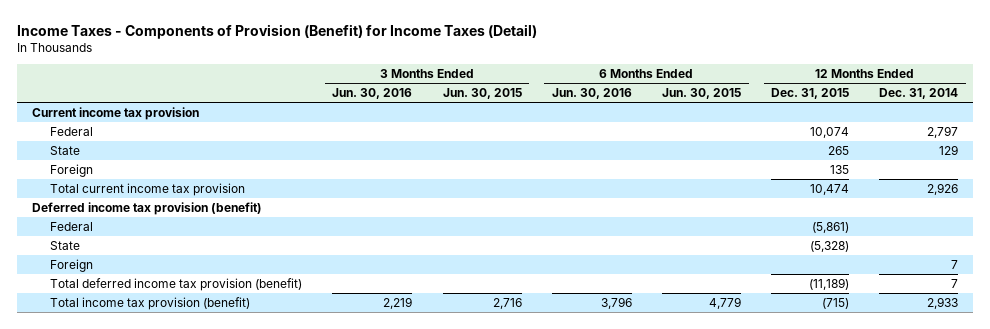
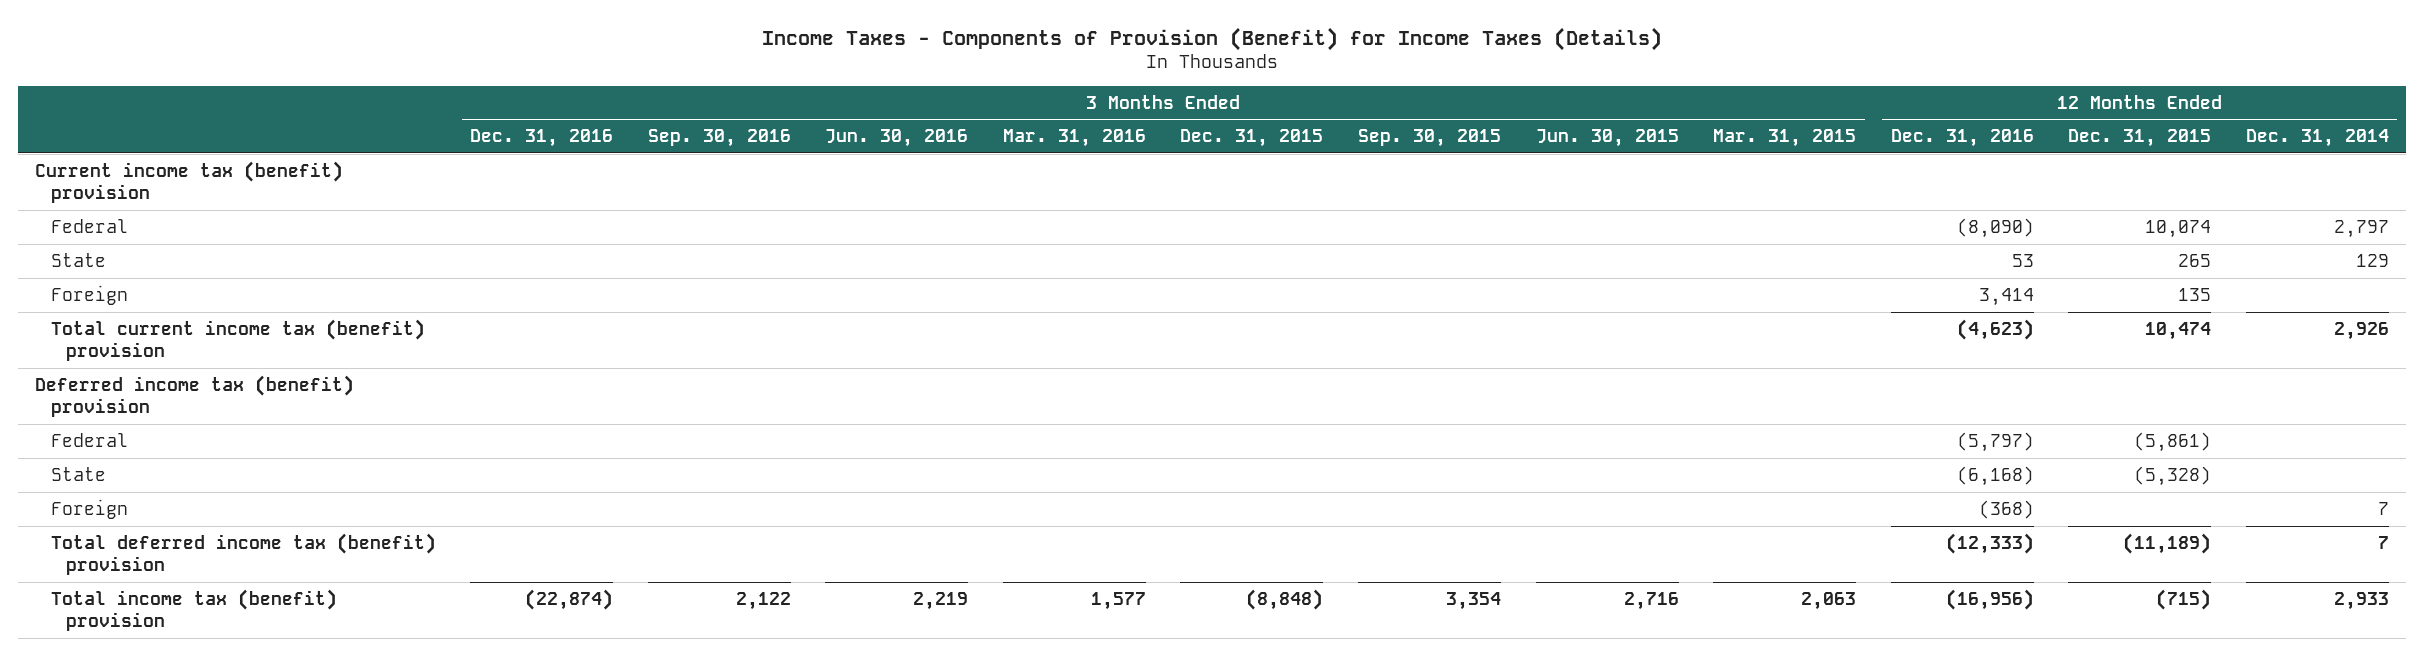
- Income Taxes - Components of Provision (Benefit) for Income Taxes (Detail)
+ Income Taxes - Components of Provision (Benefit) for Income Taxes (Details)
- | 3 Months Ended Jun. 30, 2016 | 3 Months Ended Jun. 30, 2015 | 6 Months Ended Jun. 30, 2016 | 6 Months Ended Jun. 30, 2015 | 12 Months Ended Dec. 31, 2015 | 12 Months Ended Dec. 31, 2014
+ | 3 Months Ended Dec. 31, 2016 | 3 Months Ended Sep. 30, 2016 | 3 Months Ended Jun. 30, 2016 | 3 Months Ended Mar. 31, 2016 | 3 Months Ended Dec. 31, 2015 | 3 Months Ended Sep. 30, 2015 | 3 Months Ended Jun. 30, 2015 | 3 Months Ended Mar. 31, 2015 | 12 Months Ended Dec. 31, 2016 | 12 Months Ended Dec. 31, 2015 | 12 Months Ended Dec. 31, 2014
- Current income tax provision
+ Current income tax (benefit) provision
- Total current income tax provision | | | | | 10,474 | 2,926
- Deferred income tax provision (benefit)
+ Total current income tax (benefit) provision | | | | | | | | | (4,623) | 10,474 | 2,926
+ Deferred income tax (benefit) provision
- Total deferred income tax provision (benefit) | | | | | (11,189) | 7
- Total income tax provision (benefit) | 2,219 | 2,716 | 3,796 | 4,779 | (715) | 2,933
+ Total deferred income tax (benefit) provision | | | | | | | | | (12,333) | (11,189) | 7
+ Total income tax (benefit) provision | (22,874) | 2,122 | 2,219 | 1,577 | (8,848) | 3,354 | 2,716 | 2,063 | (16,956) | (715) | 2,933

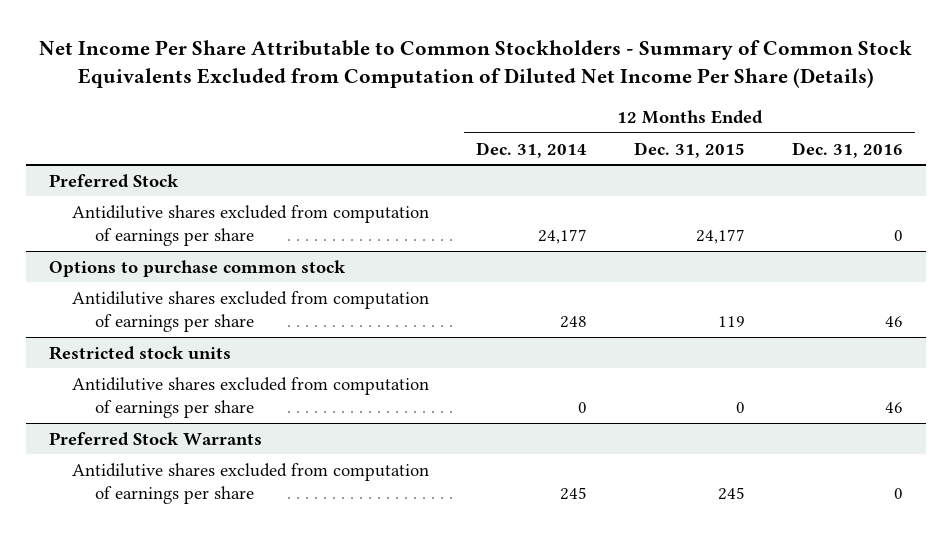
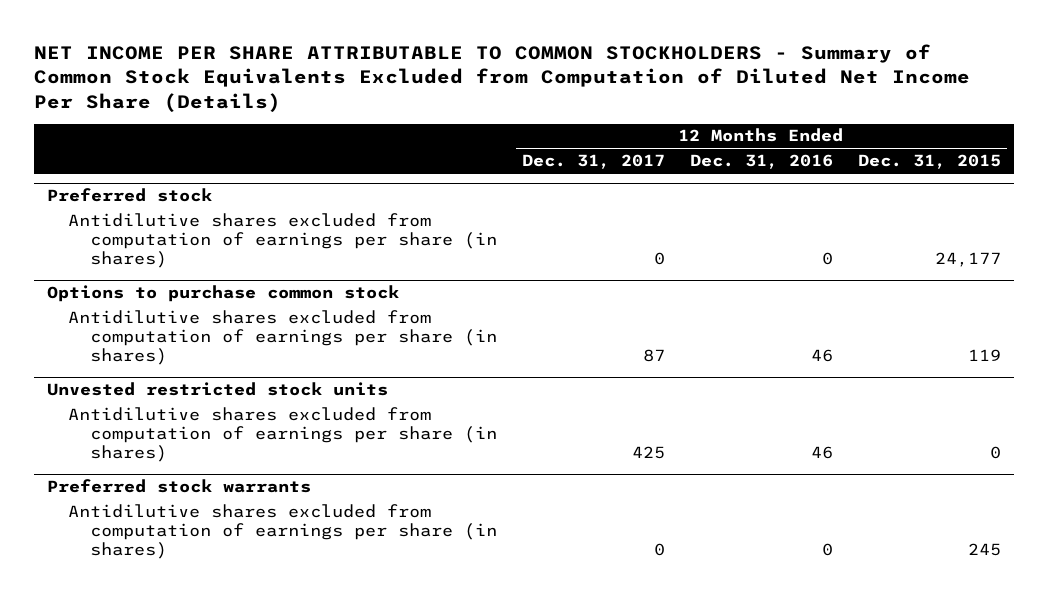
- Net Income Per Share Attributable to Common Stockholders - Summary of Common Stock Equivalents Excluded from Computation of Diluted Net Income Per Share (Details)
+ NET INCOME PER SHARE ATTRIBUTABLE TO COMMON STOCKHOLDERS - Summary of Common Stock Equivalents Excluded from Computation of Diluted Net Income Per Share (Details)
- | 12 Months Ended Dec. 31, 2014 | 12 Months Ended Dec. 31, 2015 | 12 Months Ended Dec. 31, 2016
+ | 12 Months Ended Dec. 31, 2017 | 12 Months Ended Dec. 31, 2016 | 12 Months Ended Dec. 31, 2015
- Preferred Stock
- Antidilutive shares excluded from computation of earnings per share | 24,177 | 24,177 | 0
+ Preferred stock
+ Antidilutive shares excluded from computation of earnings per share (in shares) | 0 | 0 | 24,177
@ Options to purchase common stock
- Antidilutive shares excluded from computation of earnings per share | 248 | 119 | 46
- Restricted stock units
- Antidilutive shares excluded from computation of earnings per share | 0 | 0 | 46
- Preferred Stock Warrants
- Antidilutive shares excluded from computation of earnings per share | 245 | 245 | 0
@ Options to purchase common stock
+ Antidilutive shares excluded from computation of earnings per share (in shares) | 87 | 46 | 119
+ Unvested restricted stock units
+ Antidilutive shares excluded from computation of earnings per share (in shares) | 425 | 46 | 0
+ Preferred stock warrants
+ Antidilutive shares excluded from computation of earnings per share (in shares) | 0 | 0 | 245

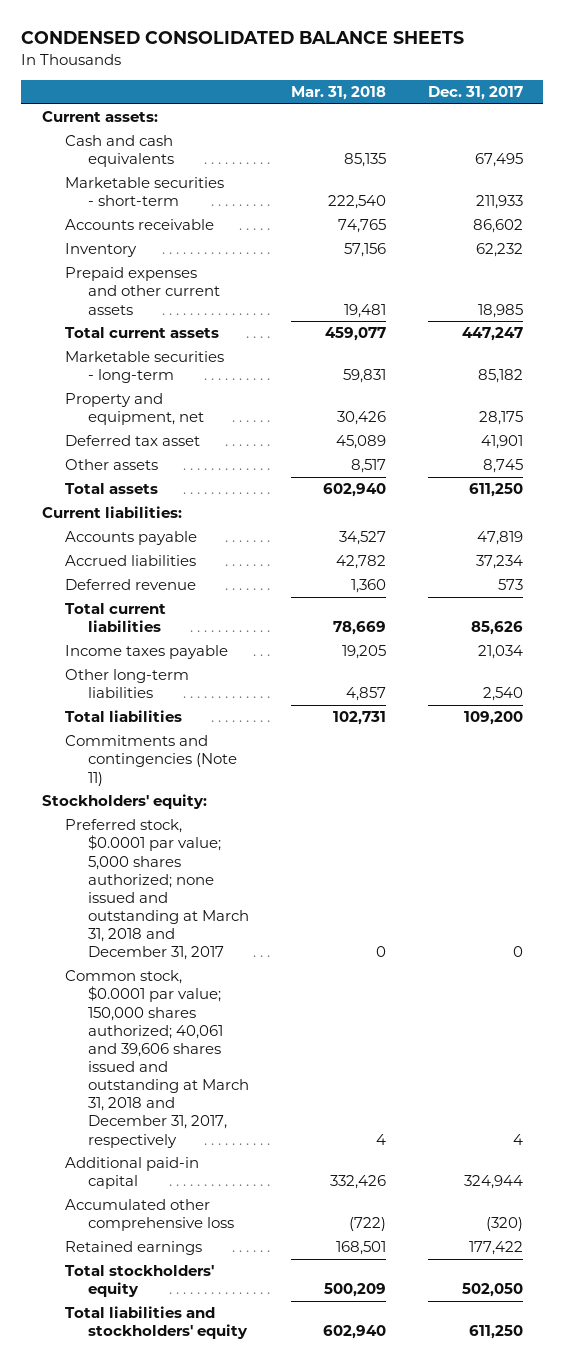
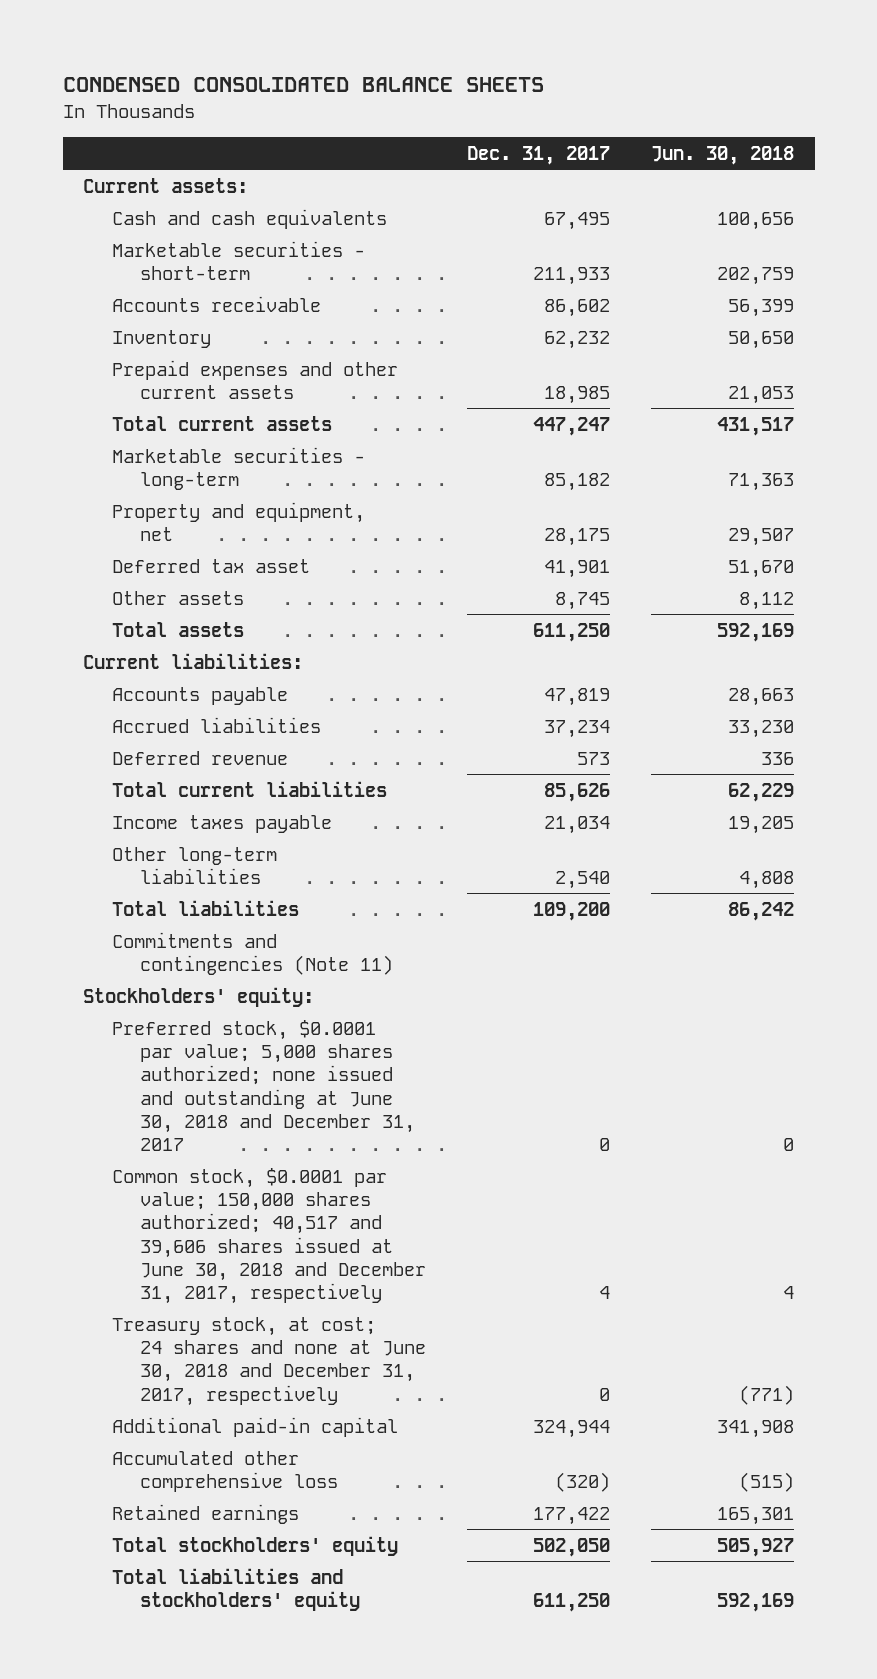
- | Mar. 31, 2018 | Dec. 31, 2017
+ | Dec. 31, 2017 | Jun. 30, 2018
- Preferred stock, $0.0001 par value; 5,000 shares authorized; none issued and outstanding at March 31, 2018 and December 31, 2017 | 0 | 0
- Common stock, $0.0001 par value; 150,000 shares authorized; 40,061 and 39,606 shares issued and outstanding at March 31, 2018 and December 31, 2017, respectively | 4 | 4
+ Preferred stock, $0.0001 par value; 5,000 shares authorized; none issued and outstanding at June 30, 2018 and December 31, 2017 | 0 | 0
+ Common stock, $0.0001 par value; 150,000 shares authorized; 40,517 and 39,606 shares issued at June 30, 2018 and December 31, 2017, respectively | 4 | 4
+ Treasury stock, at cost; 24 shares and none at June 30, 2018 and December 31, 2017, respectively | 0 | (771)

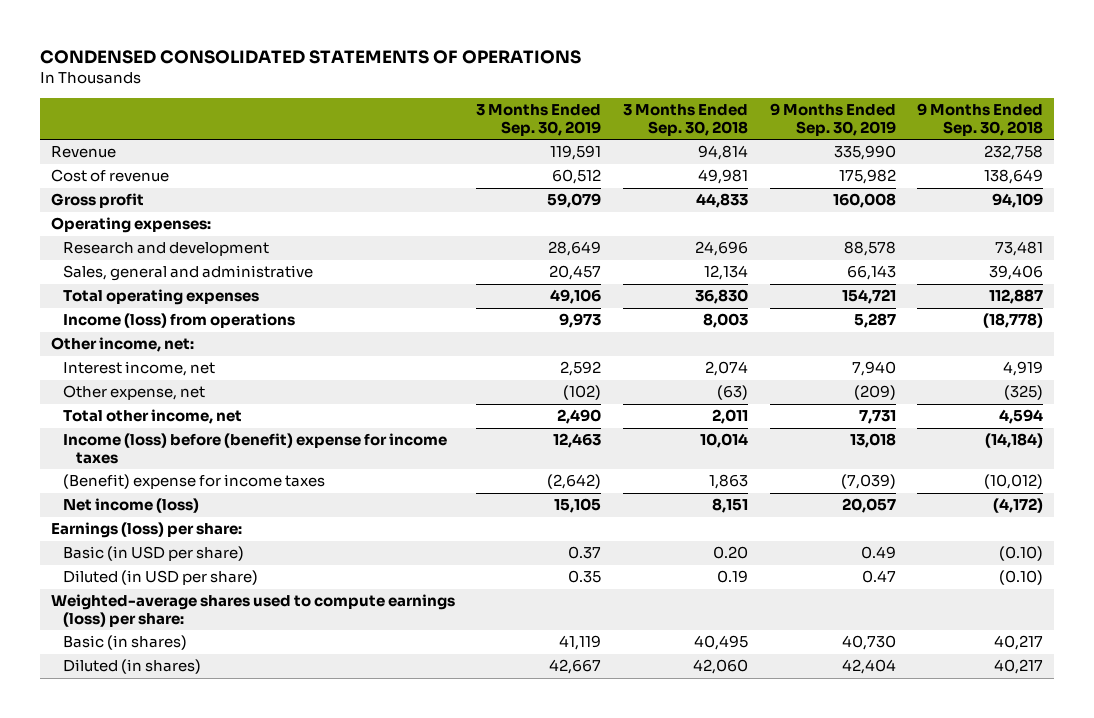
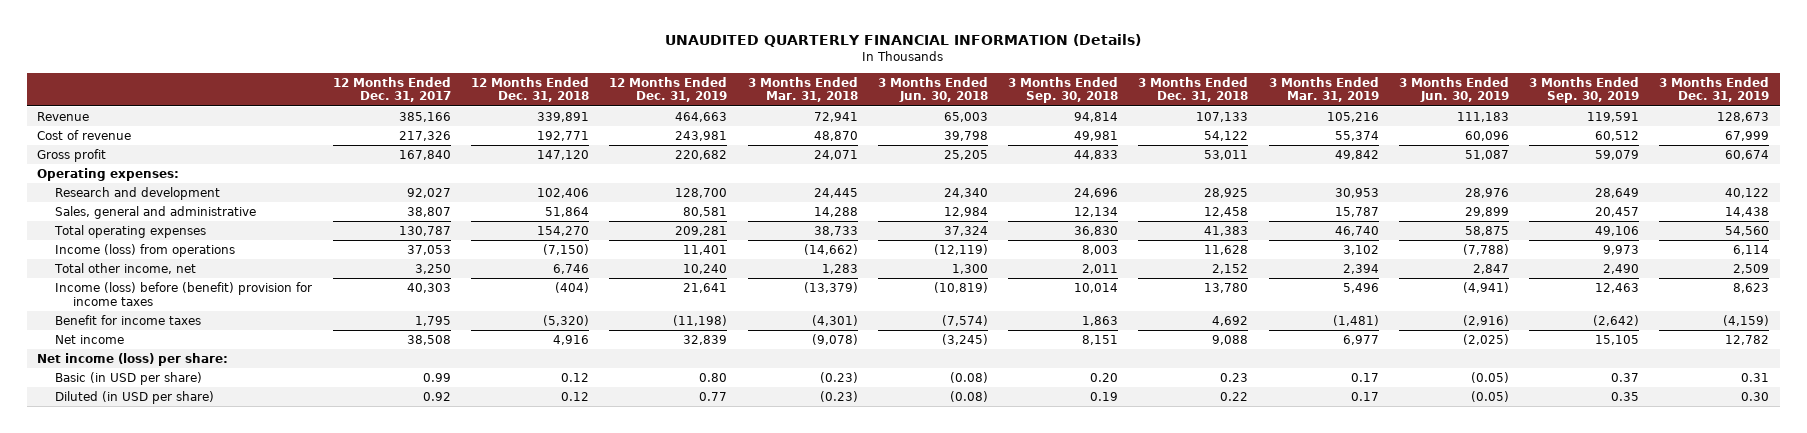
- CONDENSED CONSOLIDATED STATEMENTS OF OPERATIONS
+ UNAUDITED QUARTERLY FINANCIAL INFORMATION (Details)
- | 3 Months Ended Sep. 30, 2019 | 3 Months Ended Sep. 30, 2018 | 9 Months Ended Sep. 30, 2019 | 9 Months Ended Sep. 30, 2018
+ | 12 Months Ended Dec. 31, 2017 | 12 Months Ended Dec. 31, 2018 | 12 Months Ended Dec. 31, 2019 | 3 Months Ended Mar. 31, 2018 | 3 Months Ended Jun. 30, 2018 | 3 Months Ended Sep. 30, 2018 | 3 Months Ended Dec. 31, 2018 | 3 Months Ended Mar. 31, 2019 | 3 Months Ended Jun. 30, 2019 | 3 Months Ended Sep. 30, 2019 | 3 Months Ended Dec. 31, 2019
- Other income, net:
- Interest income, net | 2,592 | 2,074 | 7,940 | 4,919
- Other expense, net | (102) | (63) | (209) | (325)
- Income (loss) before (benefit) expense for income taxes | 12,463 | 10,014 | 13,018 | (14,184)
- (Benefit) expense for income taxes | (2,642) | 1,863 | (7,039) | (10,012)
- Net income (loss) | 15,105 | 8,151 | 20,057 | (4,172)
- Earnings (loss) per share:
+ Income (loss) before (benefit) provision for income taxes | 40,303 | (404) | 21,641 | (13,379) | (10,819) | 10,014 | 13,780 | 5,496 | (4,941) | 12,463 | 8,623
+ Benefit for income taxes | 1,795 | (5,320) | (11,198) | (4,301) | (7,574) | 1,863 | 4,692 | (1,481) | (2,916) | (2,642) | (4,159)
+ Net income | 38,508 | 4,916 | 32,839 | (9,078) | (3,245) | 8,151 | 9,088 | 6,977 | (2,025) | 15,105 | 12,782
+ Net income (loss) per share:
- Weighted-average shares used to compute earnings (loss) per share:
- Basic (in shares) | 41,119 | 40,495 | 40,730 | 40,217
- Diluted (in shares) | 42,667 | 42,060 | 42,404 | 40,217

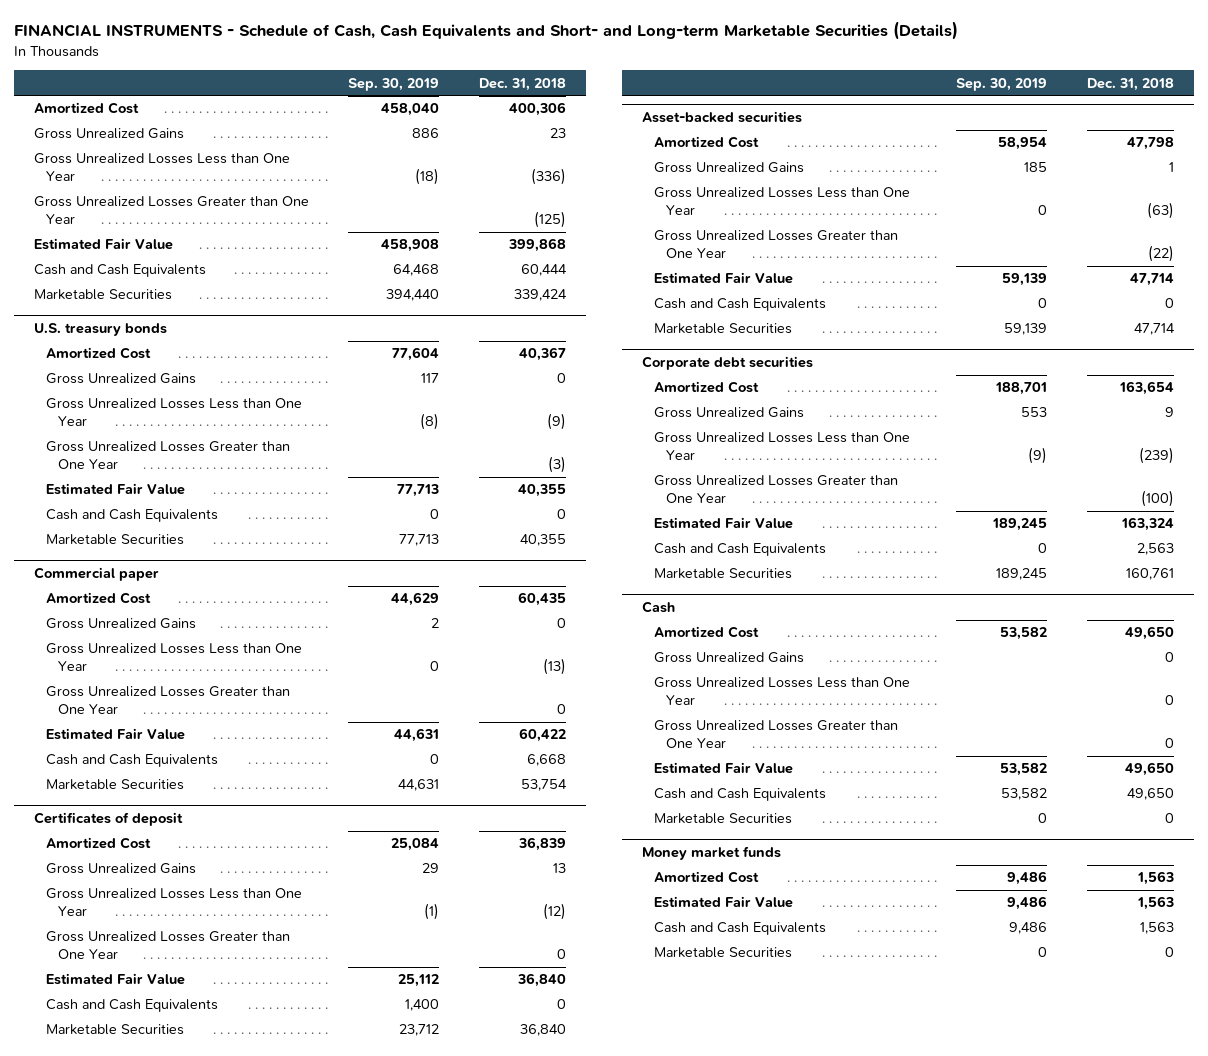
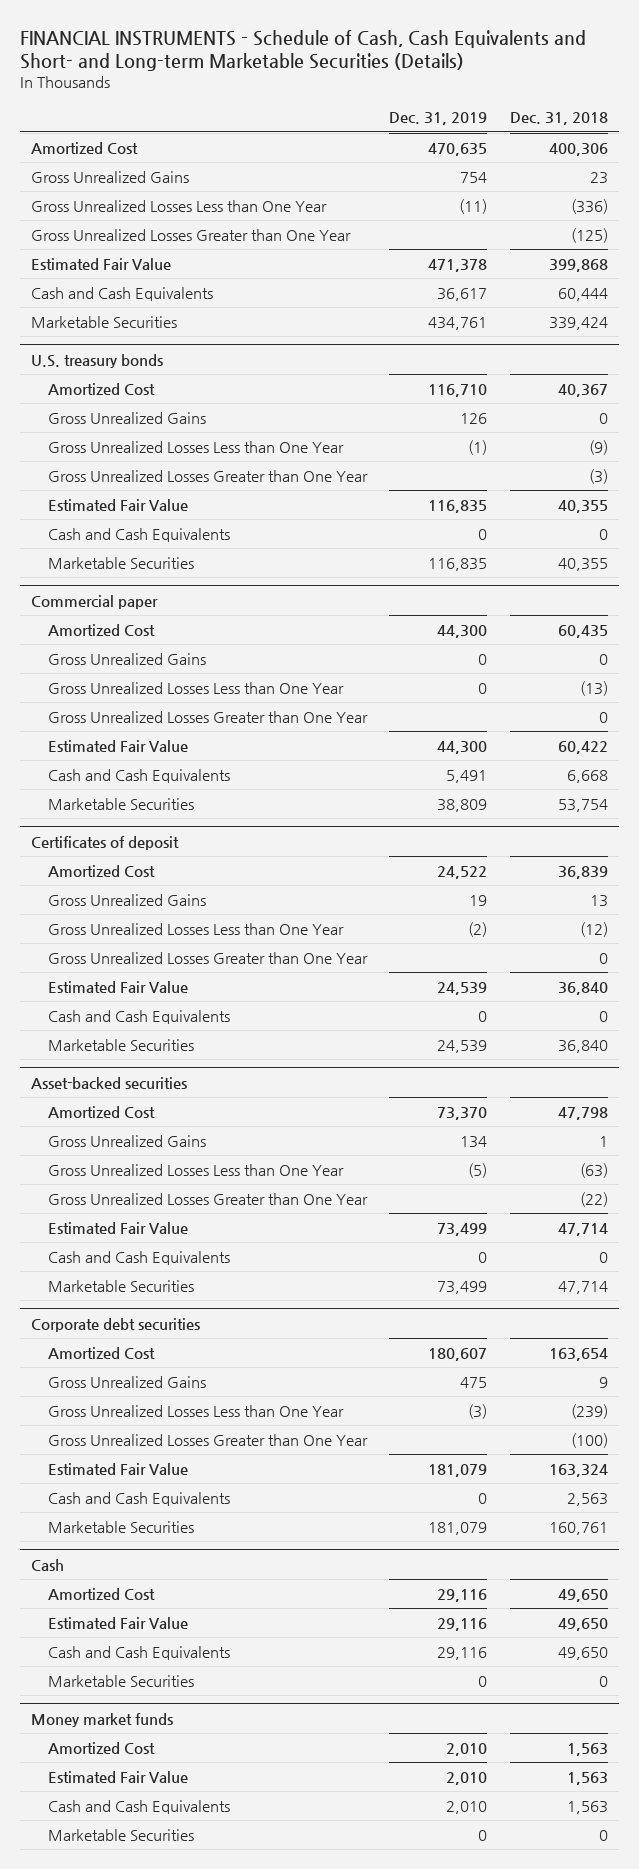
- | Sep. 30, 2019 | Dec. 31, 2018
+ | Dec. 31, 2019 | Dec. 31, 2018
@ Cash
- Gross Unrealized Gains | | 0
- Gross Unrealized Losses Less than One Year | | 0
- Gross Unrealized Losses Greater than One Year | | 0

